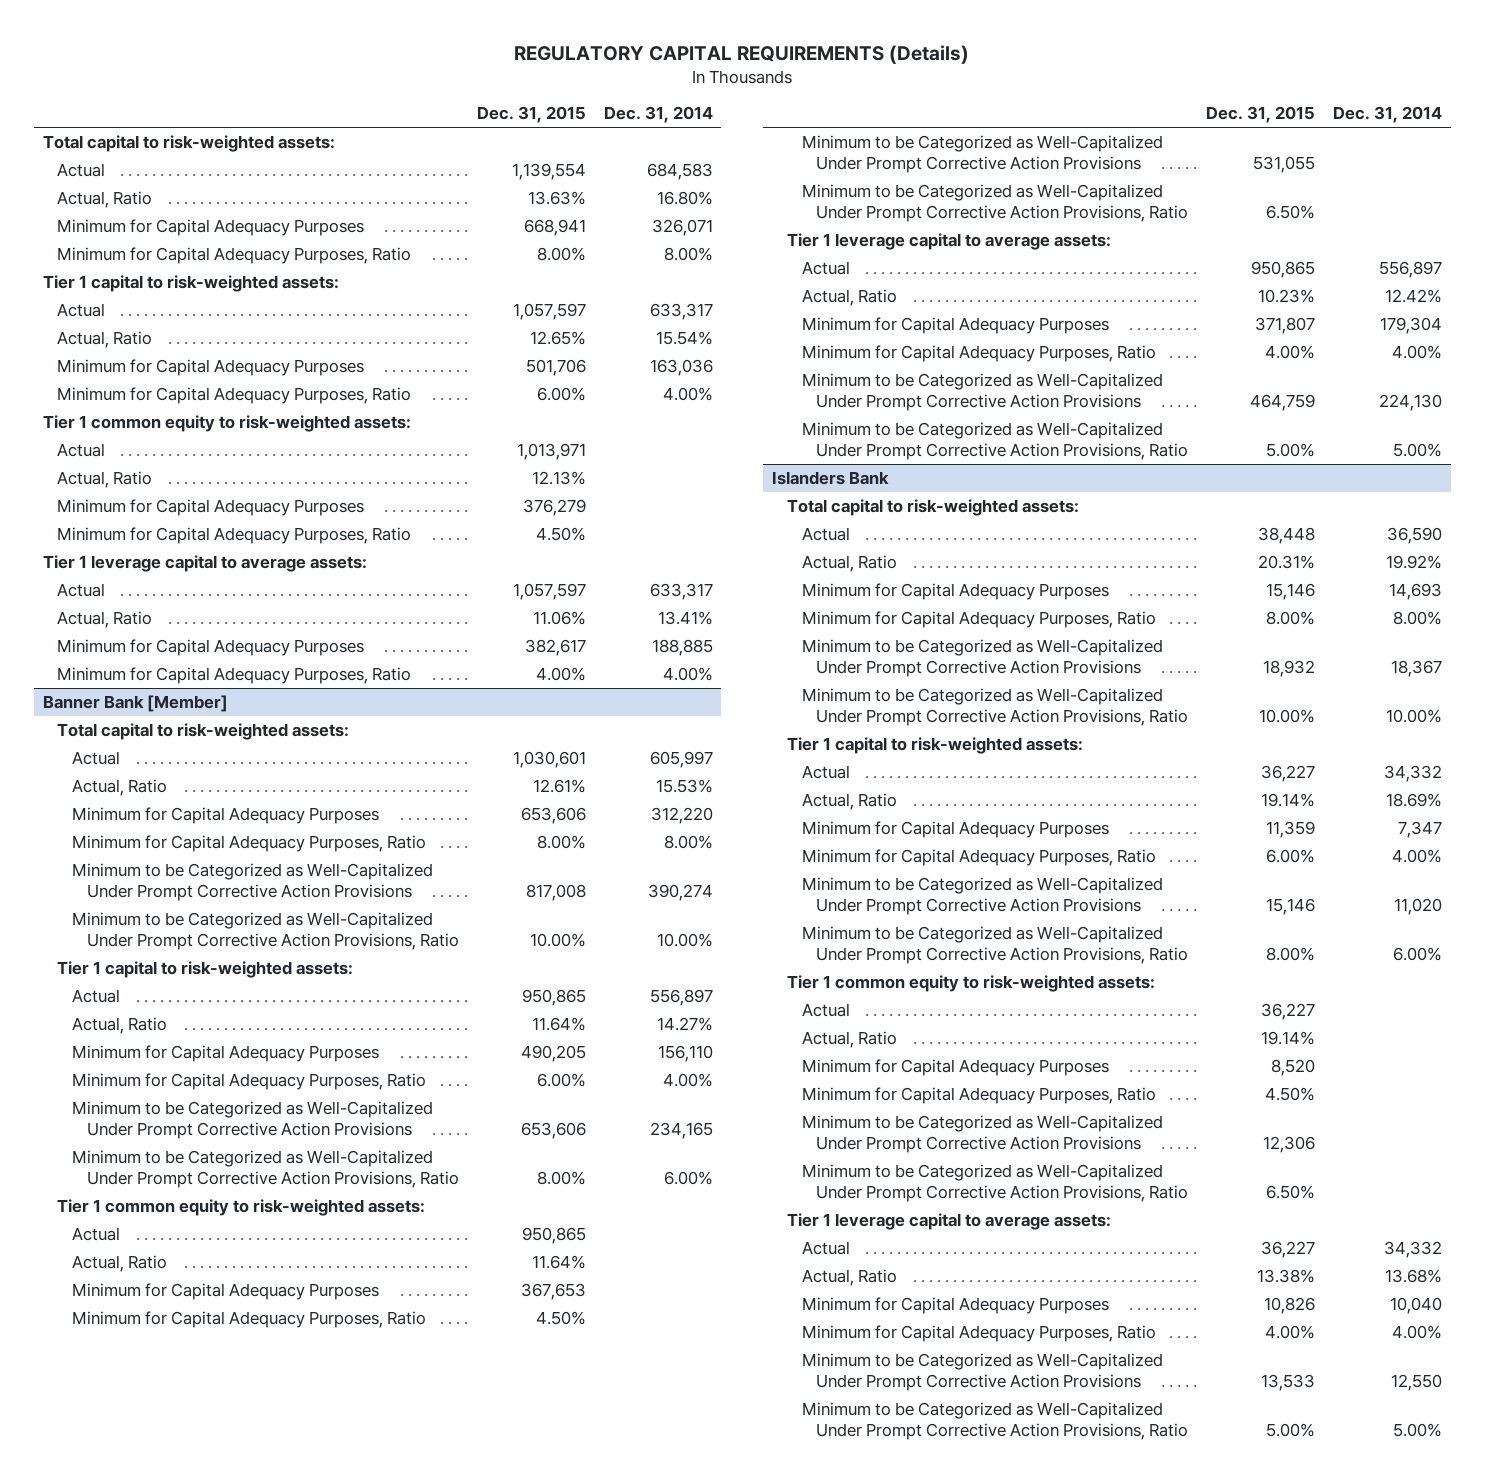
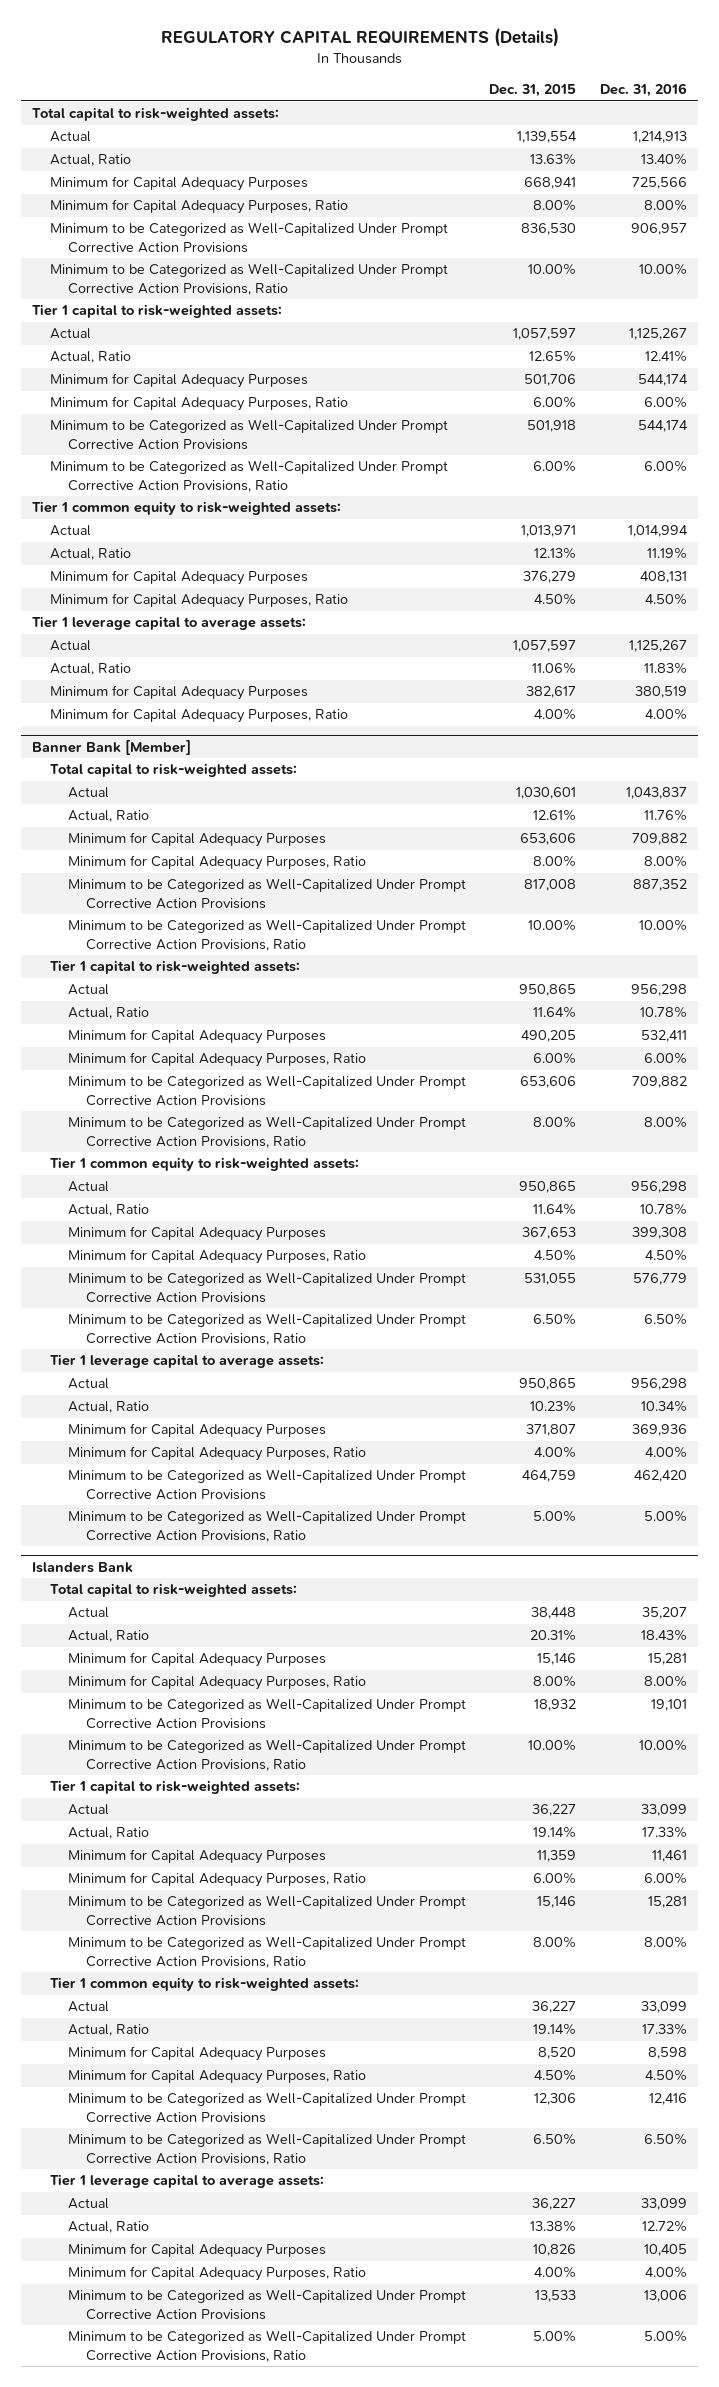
- | Dec. 31, 2015 | Dec. 31, 2014
+ | Dec. 31, 2015 | Dec. 31, 2016
+ Minimum to be Categorized as Well-Capitalized Under Prompt Corrective Action Provisions | 836,530 | 906,957
+ Minimum to be Categorized as Well-Capitalized Under Prompt Corrective Action Provisions, Ratio | 10.00% | 10.00%
+ Minimum to be Categorized as Well-Capitalized Under Prompt Corrective Action Provisions | 501,918 | 544,174
+ Minimum to be Categorized as Well-Capitalized Under Prompt Corrective Action Provisions, Ratio | 6.00% | 6.00%

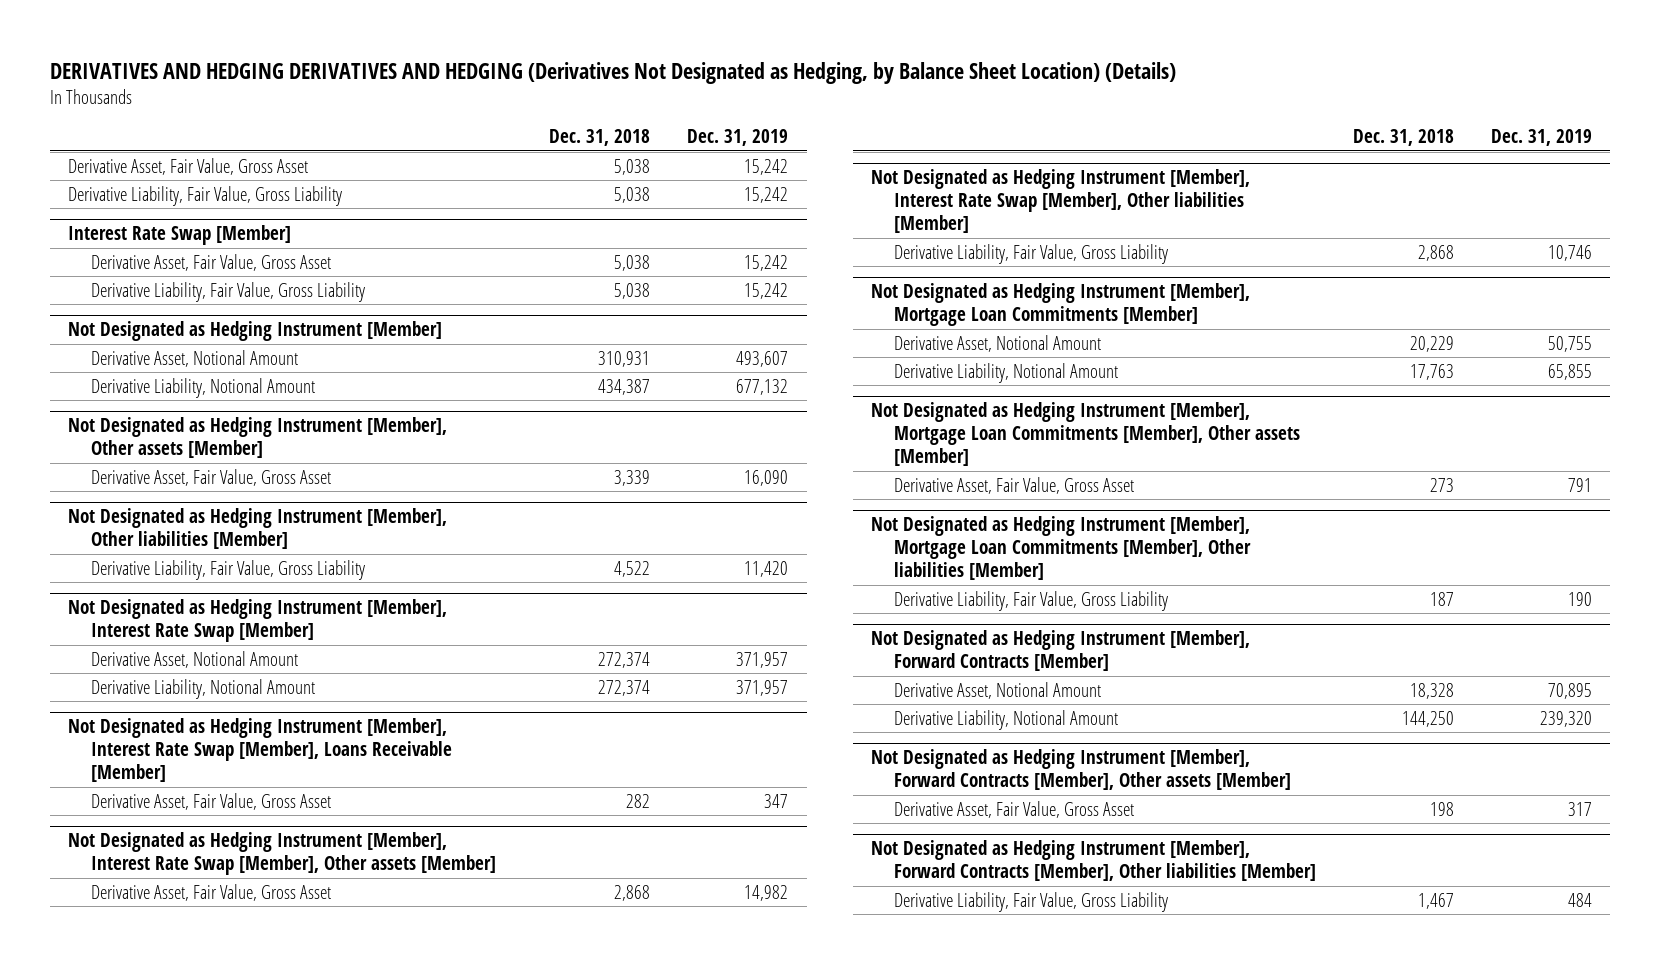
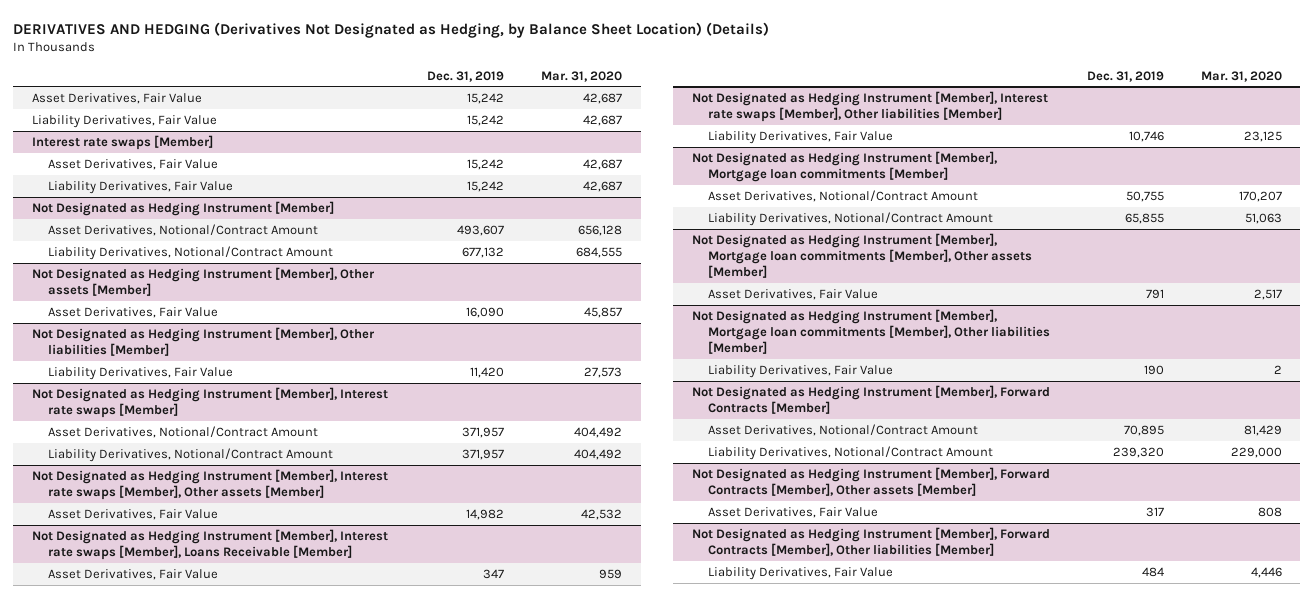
- DERIVATIVES AND HEDGING DERIVATIVES AND HEDGING (Derivatives Not Designated as Hedging, by Balance Sheet Location) (Details)
+ DERIVATIVES AND HEDGING (Derivatives Not Designated as Hedging, by Balance Sheet Location) (Details)
- | Dec. 31, 2018 | Dec. 31, 2019
+ | Dec. 31, 2019 | Mar. 31, 2020
- Derivative Asset, Fair Value, Gross Asset | 5,038 | 15,242
- Derivative Liability, Fair Value, Gross Liability | 5,038 | 15,242
- Interest Rate Swap [Member]
- Derivative Asset, Fair Value, Gross Asset | 5,038 | 15,242
- Derivative Liability, Fair Value, Gross Liability | 5,038 | 15,242
+ Asset Derivatives, Fair Value | 15,242 | 42,687
+ Liability Derivatives, Fair Value | 15,242 | 42,687
+ Interest rate swaps [Member]
+ Asset Derivatives, Fair Value | 15,242 | 42,687
+ Liability Derivatives, Fair Value | 15,242 | 42,687
@ Not Designated as Hedging Instrument [Member]
- Derivative Asset, Notional Amount | 310,931 | 493,607
- Derivative Liability, Notional Amount | 434,387 | 677,132
+ Asset Derivatives, Notional/Contract Amount | 493,607 | 656,128
+ Liability Derivatives, Notional/Contract Amount | 677,132 | 684,555
@ Not Designated as Hedging Instrument [Member], Other assets [Member]
- Derivative Asset, Fair Value, Gross Asset | 3,339 | 16,090
+ Asset Derivatives, Fair Value | 16,090 | 45,857
@ Not Designated as Hedging Instrument [Member], Other liabilities [Member]
- Derivative Liability, Fair Value, Gross Liability | 4,522 | 11,420
- Not Designated as Hedging Instrument [Member], Interest Rate Swap [Member]
- Derivative Asset, Notional Amount | 272,374 | 371,957
- Derivative Liability, Notional Amount | 272,374 | 371,957
- Not Designated as Hedging Instrument [Member], Interest Rate Swap [Member], Loans Receivable [Member]
- Derivative Asset, Fair Value, Gross Asset | 282 | 347
- Not Designated as Hedging Instrument [Member], Interest Rate Swap [Member], Other assets [Member]
- Derivative Asset, Fair Value, Gross Asset | 2,868 | 14,982
- Not Designated as Hedging Instrument [Member], Interest Rate Swap [Member], Other liabilities [Member]
- Derivative Liability, Fair Value, Gross Liability | 2,868 | 10,746
- Not Designated as Hedging Instrument [Member], Mortgage Loan Commitments [Member]
- Derivative Asset, Notional Amount | 20,229 | 50,755
- Derivative Liability, Notional Amount | 17,763 | 65,855
- Not Designated as Hedging Instrument [Member], Mortgage Loan Commitments [Member], Other assets [Member]
- Derivative Asset, Fair Value, Gross Asset | 273 | 791
- Not Designated as Hedging Instrument [Member], Mortgage Loan Commitments [Member], Other liabilities [Member]
- Derivative Liability, Fair Value, Gross Liability | 187 | 190
@ Not Designated as Hedging Instrument [Member], Other liabilities [Member]
+ Liability Derivatives, Fair Value | 11,420 | 27,573
+ Not Designated as Hedging Instrument [Member], Interest rate swaps [Member]
+ Asset Derivatives, Notional/Contract Amount | 371,957 | 404,492
+ Liability Derivatives, Notional/Contract Amount | 371,957 | 404,492
+ Not Designated as Hedging Instrument [Member], Interest rate swaps [Member], Other assets [Member]
+ Asset Derivatives, Fair Value | 14,982 | 42,532
+ Not Designated as Hedging Instrument [Member], Interest rate swaps [Member], Loans Receivable [Member]
+ Asset Derivatives, Fair Value | 347 | 959
+ Not Designated as Hedging Instrument [Member], Interest rate swaps [Member], Other liabilities [Member]
+ Liability Derivatives, Fair Value | 10,746 | 23,125
+ Not Designated as Hedging Instrument [Member], Mortgage loan commitments [Member]
+ Asset Derivatives, Notional/Contract Amount | 50,755 | 170,207
+ Liability Derivatives, Notional/Contract Amount | 65,855 | 51,063
+ Not Designated as Hedging Instrument [Member], Mortgage loan commitments [Member], Other assets [Member]
+ Asset Derivatives, Fair Value | 791 | 2,517
+ Not Designated as Hedging Instrument [Member], Mortgage loan commitments [Member], Other liabilities [Member]
+ Liability Derivatives, Fair Value | 190 | 2
@ Not Designated as Hedging Instrument [Member], Forward Contracts [Member]
- Derivative Asset, Notional Amount | 18,328 | 70,895
- Derivative Liability, Notional Amount | 144,250 | 239,320
+ Asset Derivatives, Notional/Contract Amount | 70,895 | 81,429
+ Liability Derivatives, Notional/Contract Amount | 239,320 | 229,000
@ Not Designated as Hedging Instrument [Member], Forward Contracts [Member], Other assets [Member]
- Derivative Asset, Fair Value, Gross Asset | 198 | 317
+ Asset Derivatives, Fair Value | 317 | 808
@ Not Designated as Hedging Instrument [Member], Forward Contracts [Member], Other liabilities [Member]
- Derivative Liability, Fair Value, Gross Liability | 1,467 | 484
+ Liability Derivatives, Fair Value | 484 | 4,446

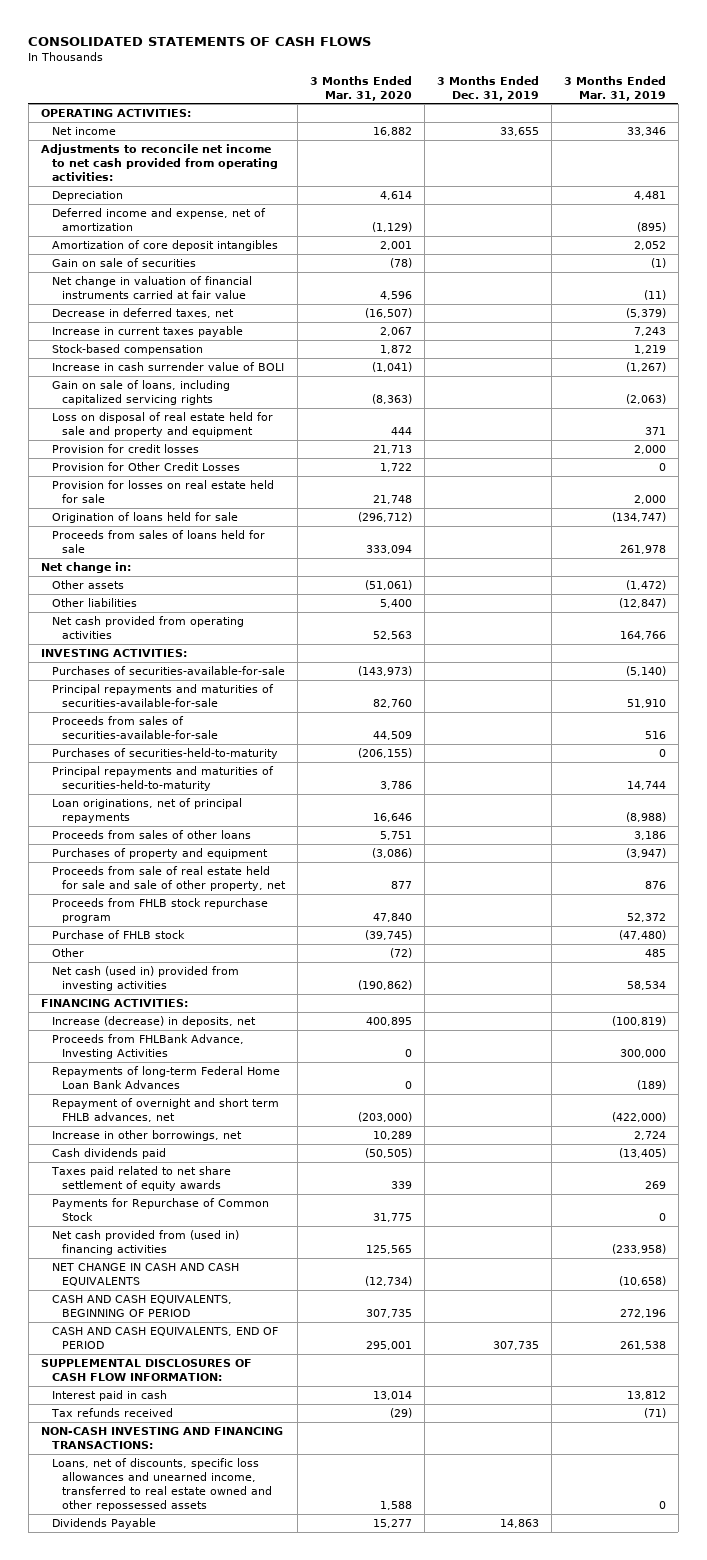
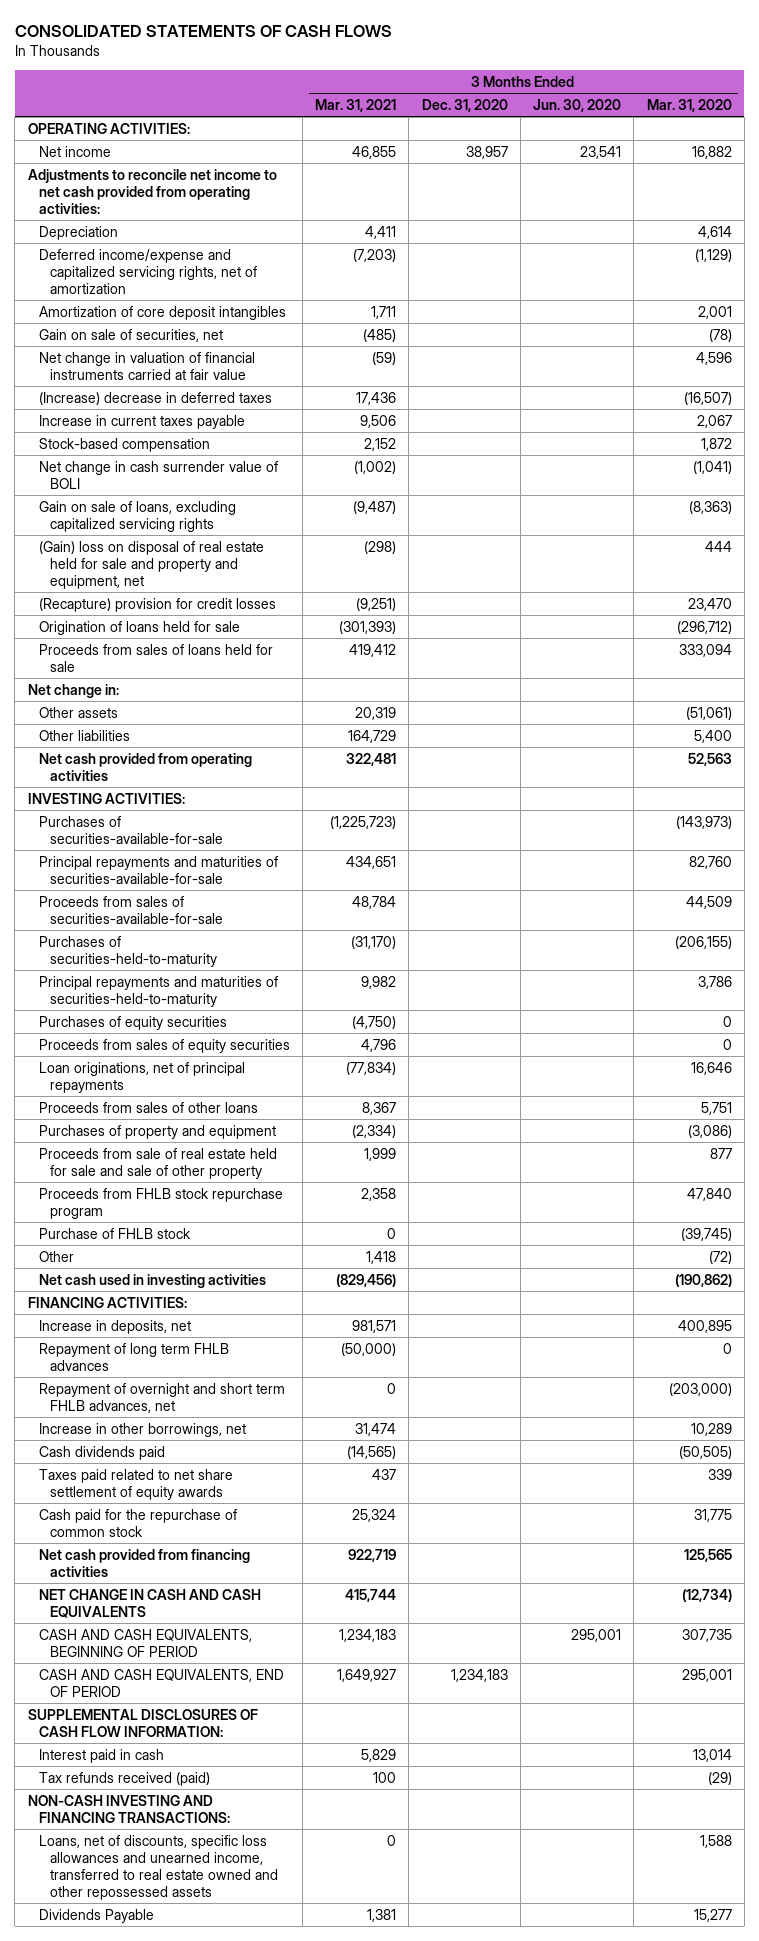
- | 3 Months Ended Mar. 31, 2020 | 3 Months Ended Dec. 31, 2019 | 3 Months Ended Mar. 31, 2019
+ | 3 Months Ended Mar. 31, 2021 | 3 Months Ended Dec. 31, 2020 | 3 Months Ended Jun. 30, 2020 | 3 Months Ended Mar. 31, 2020
- Deferred income and expense, net of amortization | (1,129) | | (895)
+ Deferred income/expense and capitalized servicing rights, net of amortization | (7,203) | | | (1,129)
- Gain on sale of securities | (78) | | (1)
+ Gain on sale of securities, net | (485) | | | (78)
- Decrease in deferred taxes, net | (16,507) | | (5,379)
+ (Increase) decrease in deferred taxes | 17,436 | | | (16,507)
- Increase in cash surrender value of BOLI | (1,041) | | (1,267)
- Gain on sale of loans, including capitalized servicing rights | (8,363) | | (2,063)
- Loss on disposal of real estate held for sale and property and equipment | 444 | | 371
- Provision for credit losses | 21,713 | | 2,000
- Provision for Other Credit Losses | 1,722 | | 0
- Provision for losses on real estate held for sale | 21,748 | | 2,000
+ Net change in cash surrender value of BOLI | (1,002) | | | (1,041)
+ Gain on sale of loans, excluding capitalized servicing rights | (9,487) | | | (8,363)
+ (Gain) loss on disposal of real estate held for sale and property and equipment, net | (298) | | | 444
+ (Recapture) provision for credit losses | (9,251) | | | 23,470
+ Purchases of equity securities | (4,750) | | | 0
+ Proceeds from sales of equity securities | 4,796 | | | 0
- Proceeds from sale of real estate held for sale and sale of other property, net | 877 | | 876
+ Proceeds from sale of real estate held for sale and sale of other property | 1,999 | | | 877
- Net cash (used in) provided from investing activities | (190,862) | | 58,534
+ Net cash used in investing activities | (829,456) | | | (190,862)
- Increase (decrease) in deposits, net | 400,895 | | (100,819)
- Proceeds from FHLBank Advance, Investing Activities | 0 | | 300,000
- Repayments of long-term Federal Home Loan Bank Advances | 0 | | (189)
+ Increase in deposits, net | 981,571 | | | 400,895
+ Repayment of long term FHLB advances | (50,000) | | | 0
- Payments for Repurchase of Common Stock | 31,775 | | 0
- Net cash provided from (used in) financing activities | 125,565 | | (233,958)
+ Cash paid for the repurchase of common stock | 25,324 | | | 31,775
+ Net cash provided from financing activities | 922,719 | | | 125,565
- Tax refunds received | (29) | | (71)
+ Tax refunds received (paid) | 100 | | | (29)

